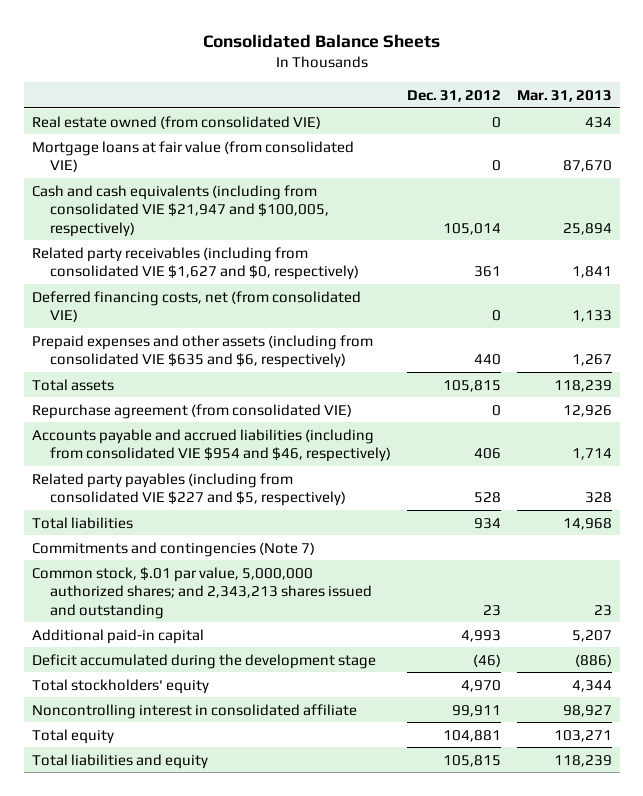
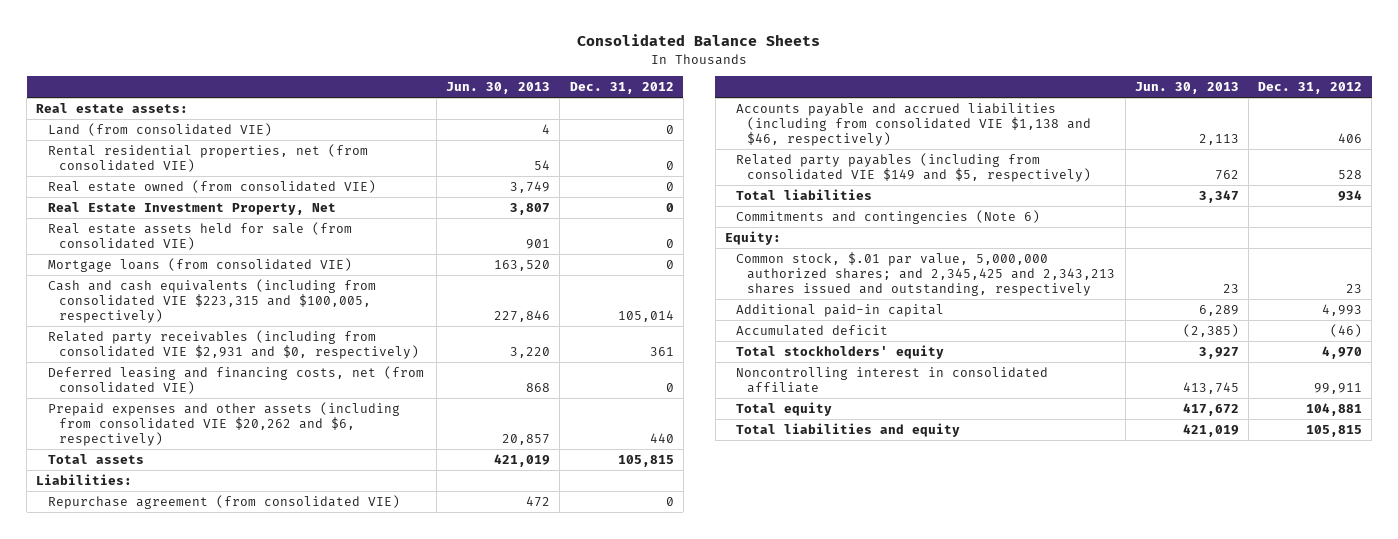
- | Dec. 31, 2012 | Mar. 31, 2013
+ | Jun. 30, 2013 | Dec. 31, 2012
+ Real estate assets:
+ Land (from consolidated VIE) | 4 | 0
+ Rental residential properties, net (from consolidated VIE) | 54 | 0
- Mortgage loans at fair value (from consolidated VIE) | 0 | 87,670
- Cash and cash equivalents (including from consolidated VIE $21,947 and $100,005, respectively) | 105,014 | 25,894
- Related party receivables (including from consolidated VIE $1,627 and $0, respectively) | 361 | 1,841
- Deferred financing costs, net (from consolidated VIE) | 0 | 1,133
- Prepaid expenses and other assets (including from consolidated VIE $635 and $6, respectively) | 440 | 1,267
+ Real Estate Investment Property, Net | 3,807 | 0
+ Real estate assets held for sale (from consolidated VIE) | 901 | 0
+ Mortgage loans (from consolidated VIE) | 163,520 | 0
+ Cash and cash equivalents (including from consolidated VIE $223,315 and $100,005, respectively) | 227,846 | 105,014
+ Related party receivables (including from consolidated VIE $2,931 and $0, respectively) | 3,220 | 361
+ Deferred leasing and financing costs, net (from consolidated VIE) | 868 | 0
+ Prepaid expenses and other assets (including from consolidated VIE $20,262 and $6, respectively) | 20,857 | 440
+ Liabilities:
- Accounts payable and accrued liabilities (including from consolidated VIE $954 and $46, respectively) | 406 | 1,714
- Related party payables (including from consolidated VIE $227 and $5, respectively) | 528 | 328
+ Accounts payable and accrued liabilities (including from consolidated VIE $1,138 and $46, respectively) | 2,113 | 406
+ Related party payables (including from consolidated VIE $149 and $5, respectively) | 762 | 528
- Commitments and contingencies (Note 7)
- Common stock, $.01 par value, 5,000,000 authorized shares; and 2,343,213 shares issued and outstanding | 23 | 23
+ Commitments and contingencies (Note 6)
+ Equity:
+ Common stock, $.01 par value, 5,000,000 authorized shares; and 2,345,425 and 2,343,213 shares issued and outstanding, respectively | 23 | 23
- Deficit accumulated during the development stage | (46) | (886)
+ Accumulated deficit | (2,385) | (46)

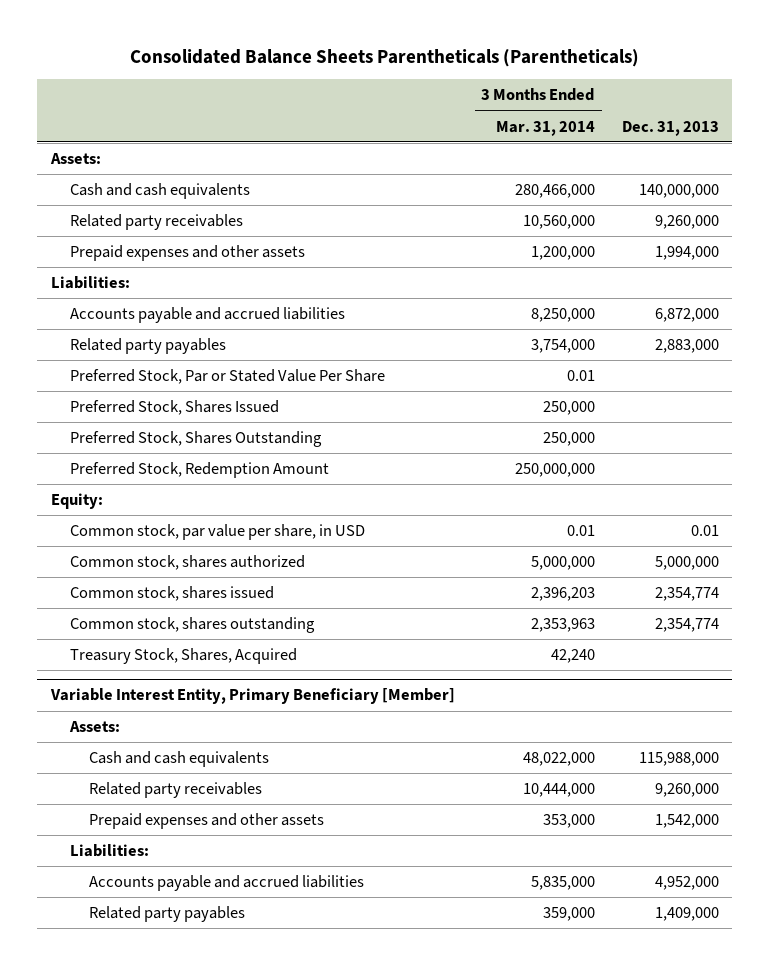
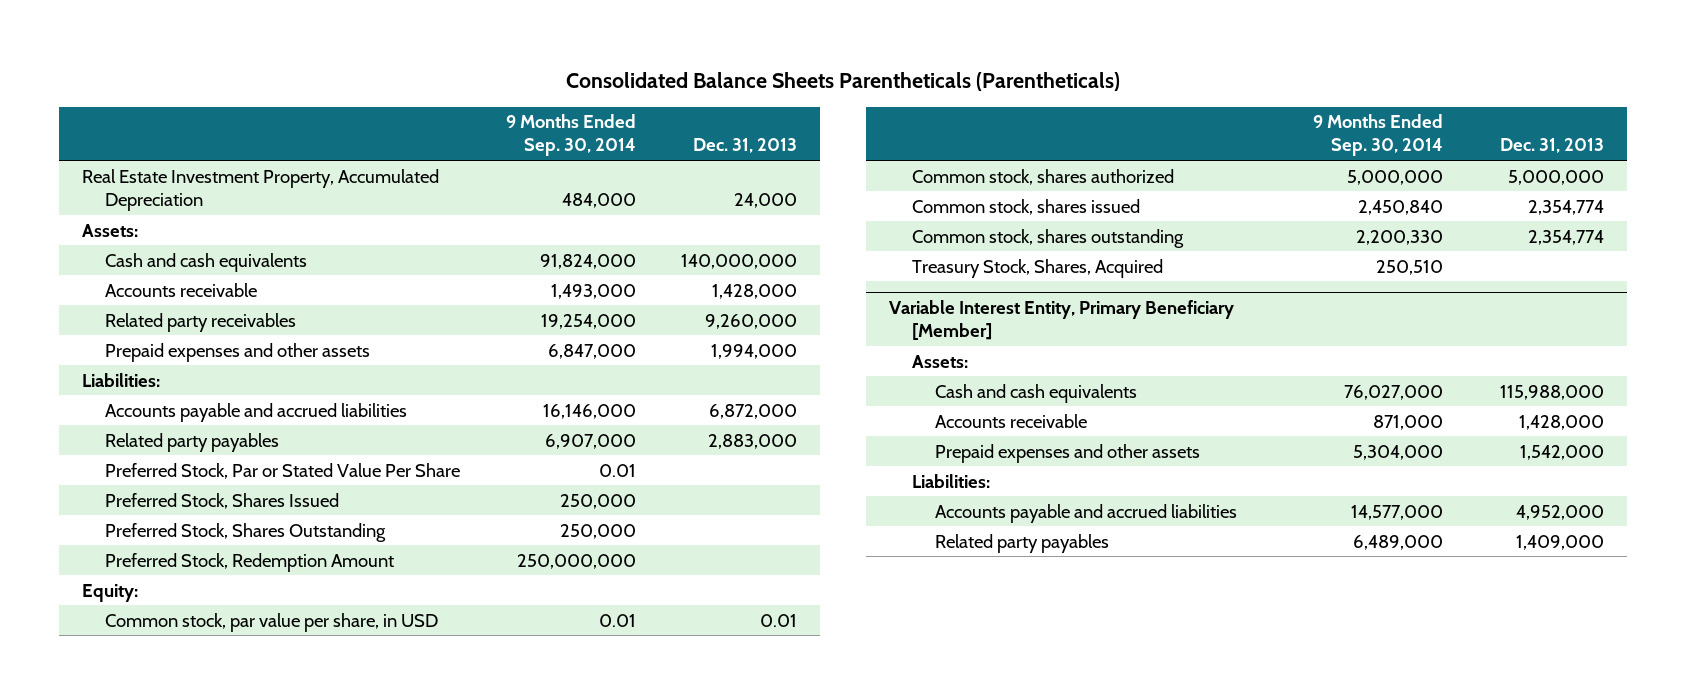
- | 3 Months Ended Mar. 31, 2014 | Dec. 31, 2013
+ | 9 Months Ended Sep. 30, 2014 | Dec. 31, 2013
+ Real Estate Investment Property, Accumulated Depreciation | 484,000 | 24,000
+ Accounts receivable | 1,493,000 | 1,428,000
@ Variable Interest Entity, Primary Beneficiary [Member]
- Related party receivables | 10,444,000 | 9,260,000
+ Accounts receivable | 871,000 | 1,428,000

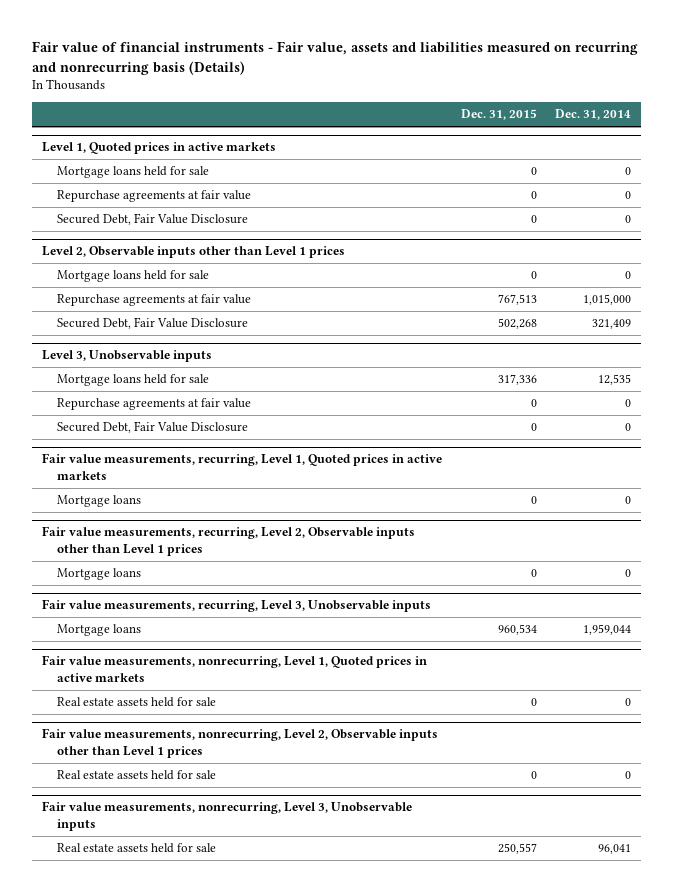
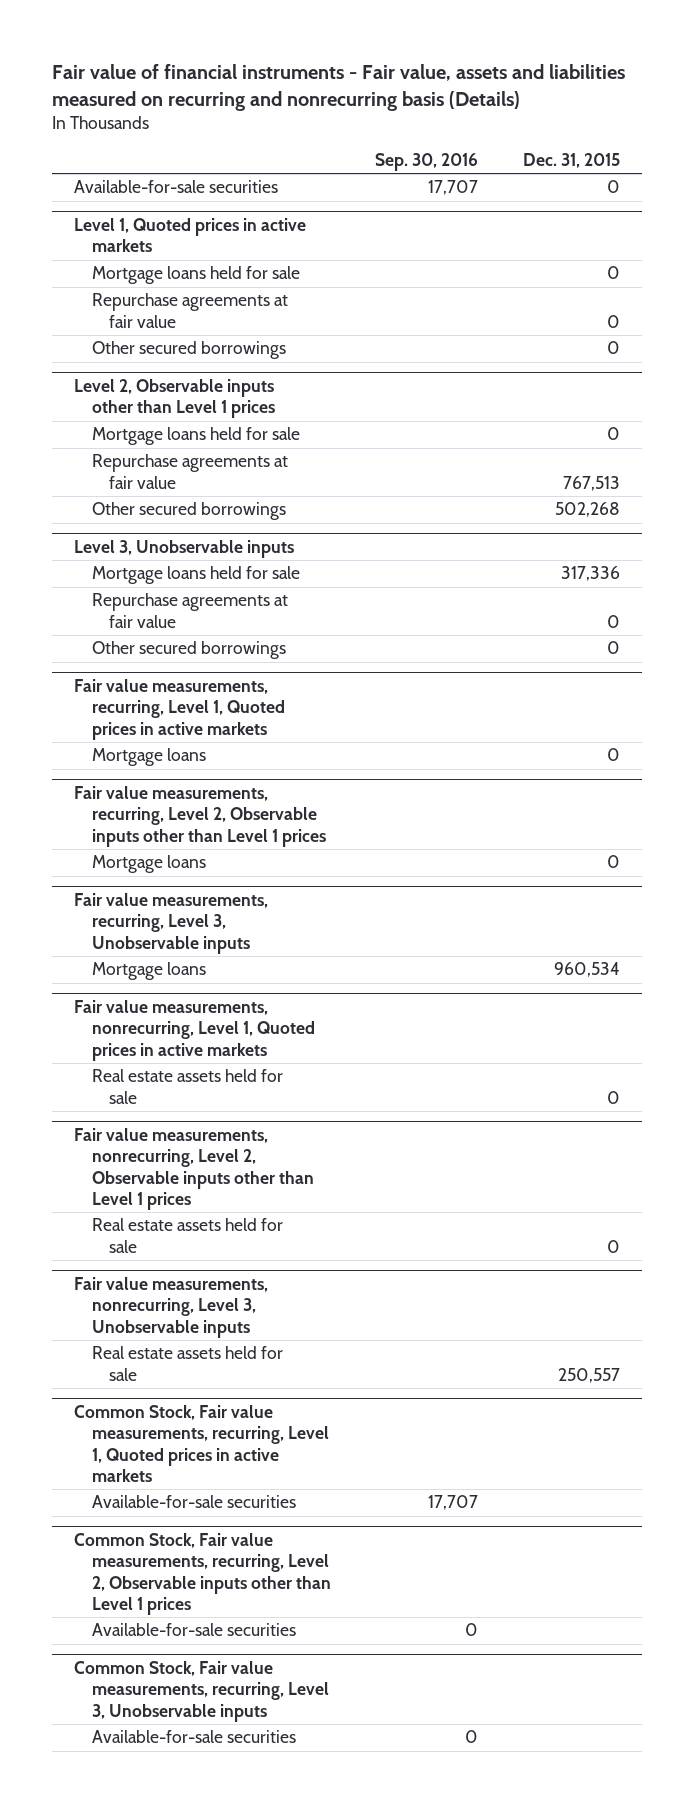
- | Dec. 31, 2015 | Dec. 31, 2014
+ | Sep. 30, 2016 | Dec. 31, 2015
+ Available-for-sale securities | 17,707 | 0
@ Level 1, Quoted prices in active markets
- Secured Debt, Fair Value Disclosure | 0 | 0
+ Other secured borrowings | | 0
@ Level 2, Observable inputs other than Level 1 prices
- Secured Debt, Fair Value Disclosure | 502,268 | 321,409
+ Other secured borrowings | | 502,268
@ Level 3, Unobservable inputs
- Secured Debt, Fair Value Disclosure | 0 | 0
+ Other secured borrowings | | 0
+ Common Stock, Fair value measurements, recurring, Level 1, Quoted prices in active markets
+ Available-for-sale securities | 17,707 |
+ Common Stock, Fair value measurements, recurring, Level 2, Observable inputs other than Level 1 prices
+ Available-for-sale securities | 0 |
+ Common Stock, Fair value measurements, recurring, Level 3, Unobservable inputs
+ Available-for-sale securities | 0 |

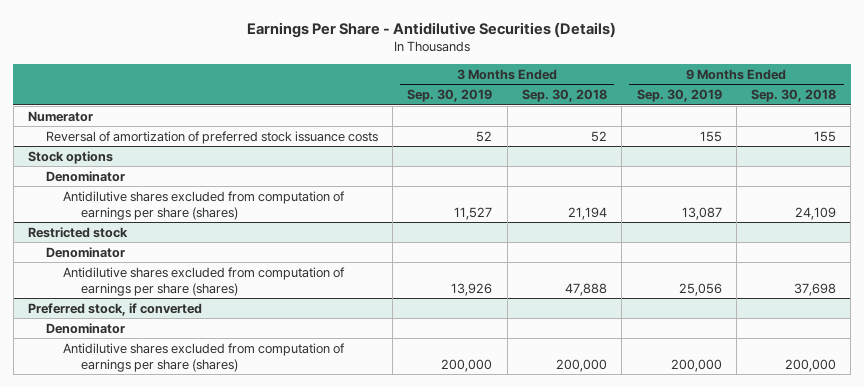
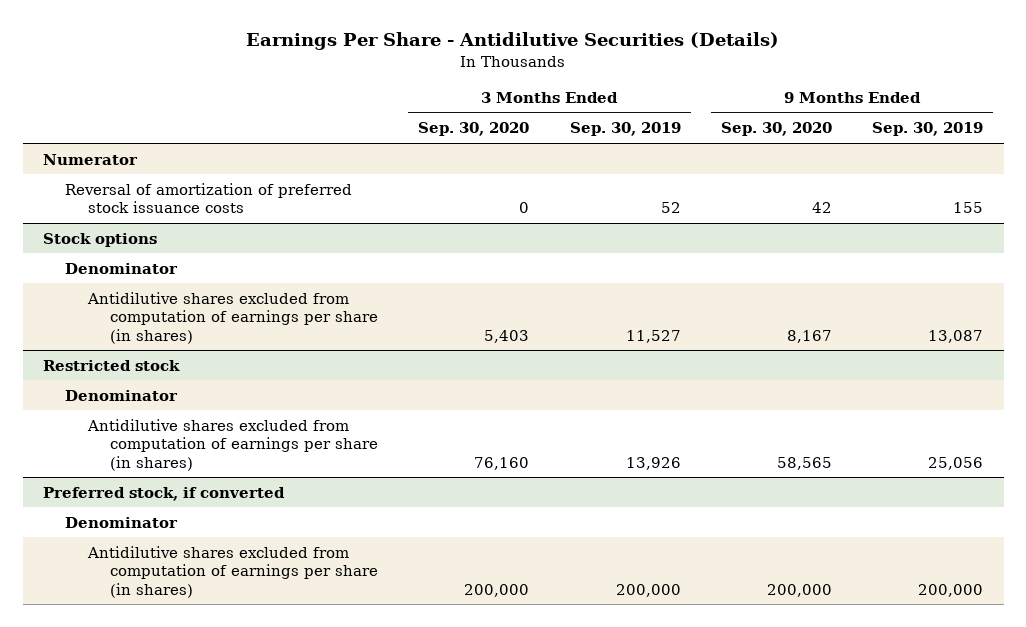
- | 3 Months Ended Sep. 30, 2019 | 3 Months Ended Sep. 30, 2018 | 9 Months Ended Sep. 30, 2019 | 9 Months Ended Sep. 30, 2018
+ | 3 Months Ended Sep. 30, 2020 | 3 Months Ended Sep. 30, 2019 | 9 Months Ended Sep. 30, 2020 | 9 Months Ended Sep. 30, 2019
@ Stock options
- Antidilutive shares excluded from computation of earnings per share (shares) | 11,527 | 21,194 | 13,087 | 24,109
+ Antidilutive shares excluded from computation of earnings per share (in shares) | 5,403 | 11,527 | 8,167 | 13,087
@ Restricted stock
- Antidilutive shares excluded from computation of earnings per share (shares) | 13,926 | 47,888 | 25,056 | 37,698
+ Antidilutive shares excluded from computation of earnings per share (in shares) | 76,160 | 13,926 | 58,565 | 25,056
@ Preferred stock, if converted
- Antidilutive shares excluded from computation of earnings per share (shares) | 200,000 | 200,000 | 200,000 | 200,000
+ Antidilutive shares excluded from computation of earnings per share (in shares) | 200,000 | 200,000 | 200,000 | 200,000

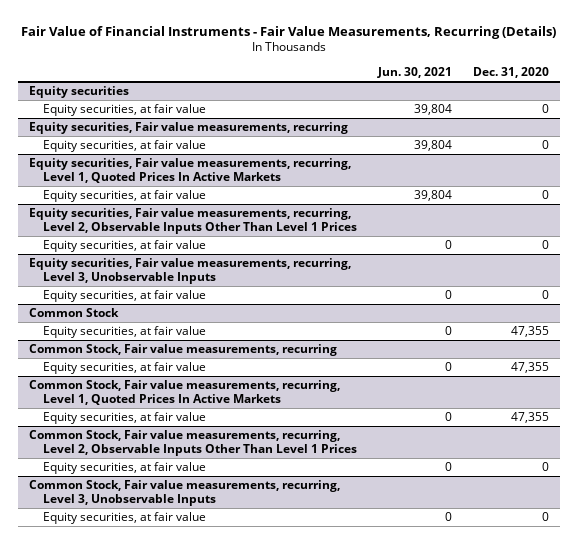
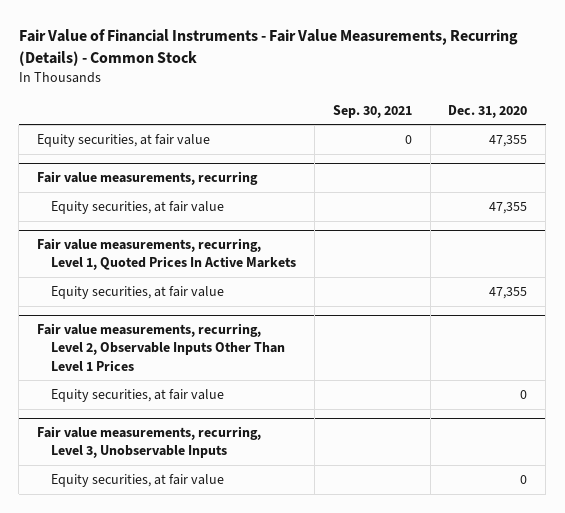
- Fair Value of Financial Instruments - Fair Value Measurements, Recurring (Details)
+ Fair Value of Financial Instruments - Fair Value Measurements, Recurring (Details) - Common Stock
- | Jun. 30, 2021 | Dec. 31, 2020
+ | Sep. 30, 2021 | Dec. 31, 2020
- Equity securities
- Equity securities, at fair value | 39,804 | 0
- Equity securities, Fair value measurements, recurring
- Equity securities, at fair value | 39,804 | 0
- Equity securities, Fair value measurements, recurring, Level 1, Quoted Prices In Active Markets
- Equity securities, at fair value | 39,804 | 0
- Equity securities, Fair value measurements, recurring, Level 2, Observable Inputs Other Than Level 1 Prices
- Equity securities, at fair value | 0 | 0
- Equity securities, Fair value measurements, recurring, Level 3, Unobservable Inputs
- Equity securities, at fair value | 0 | 0
- Common Stock
- Common Stock, Fair value measurements, recurring
+ Fair value measurements, recurring
- Common Stock, Fair value measurements, recurring, Level 1, Quoted Prices In Active Markets
+ Fair value measurements, recurring, Level 1, Quoted Prices In Active Markets
- Common Stock, Fair value measurements, recurring, Level 2, Observable Inputs Other Than Level 1 Prices
+ Fair value measurements, recurring, Level 2, Observable Inputs Other Than Level 1 Prices
- Common Stock, Fair value measurements, recurring, Level 3, Unobservable Inputs
+ Fair value measurements, recurring, Level 3, Unobservable Inputs

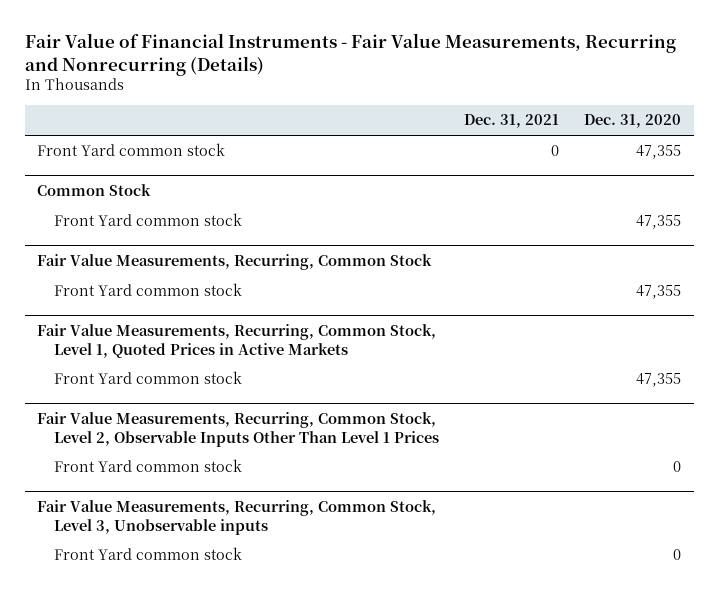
- Fair Value of Financial Instruments - Fair Value Measurements, Recurring (Details) - Common Stock
+ Fair Value of Financial Instruments - Fair Value Measurements, Recurring and Nonrecurring (Details)
- | Sep. 30, 2021 | Dec. 31, 2020
+ | Dec. 31, 2021 | Dec. 31, 2020
- Equity securities, at fair value | 0 | 47,355
- Fair value measurements, recurring
- Equity securities, at fair value | | 47,355
- Fair value measurements, recurring, Level 1, Quoted Prices In Active Markets
- Equity securities, at fair value | | 47,355
- Fair value measurements, recurring, Level 2, Observable Inputs Other Than Level 1 Prices
- Equity securities, at fair value | | 0
- Fair value measurements, recurring, Level 3, Unobservable Inputs
- Equity securities, at fair value | | 0
+ Front Yard common stock | 0 | 47,355
+ Common Stock
+ Front Yard common stock | | 47,355
+ Fair Value Measurements, Recurring, Common Stock
+ Front Yard common stock | | 47,355
+ Fair Value Measurements, Recurring, Common Stock, Level 1, Quoted Prices in Active Markets
+ Front Yard common stock | | 47,355
+ Fair Value Measurements, Recurring, Common Stock, Level 2, Observable Inputs Other Than Level 1 Prices
+ Front Yard common stock | | 0
+ Fair Value Measurements, Recurring, Common Stock, Level 3, Unobservable inputs
+ Front Yard common stock | | 0

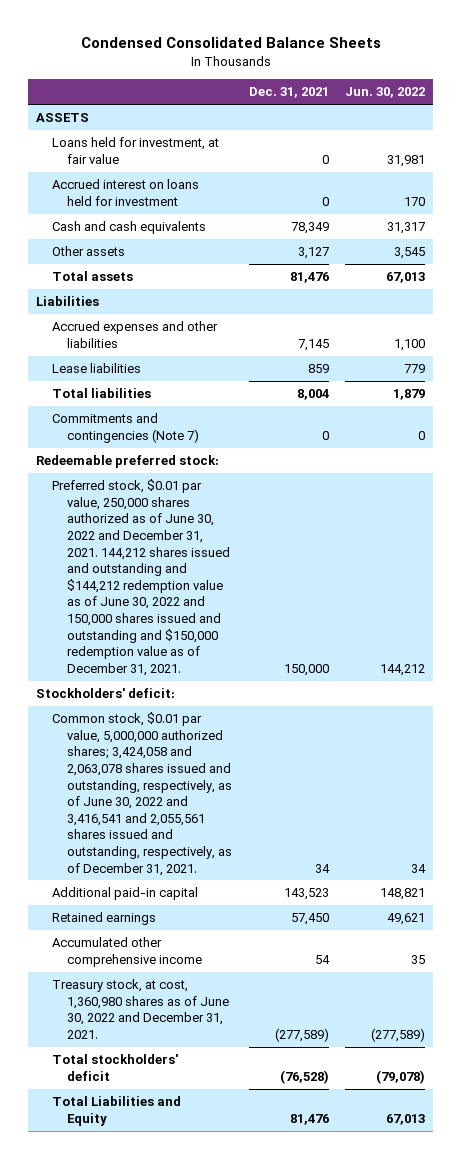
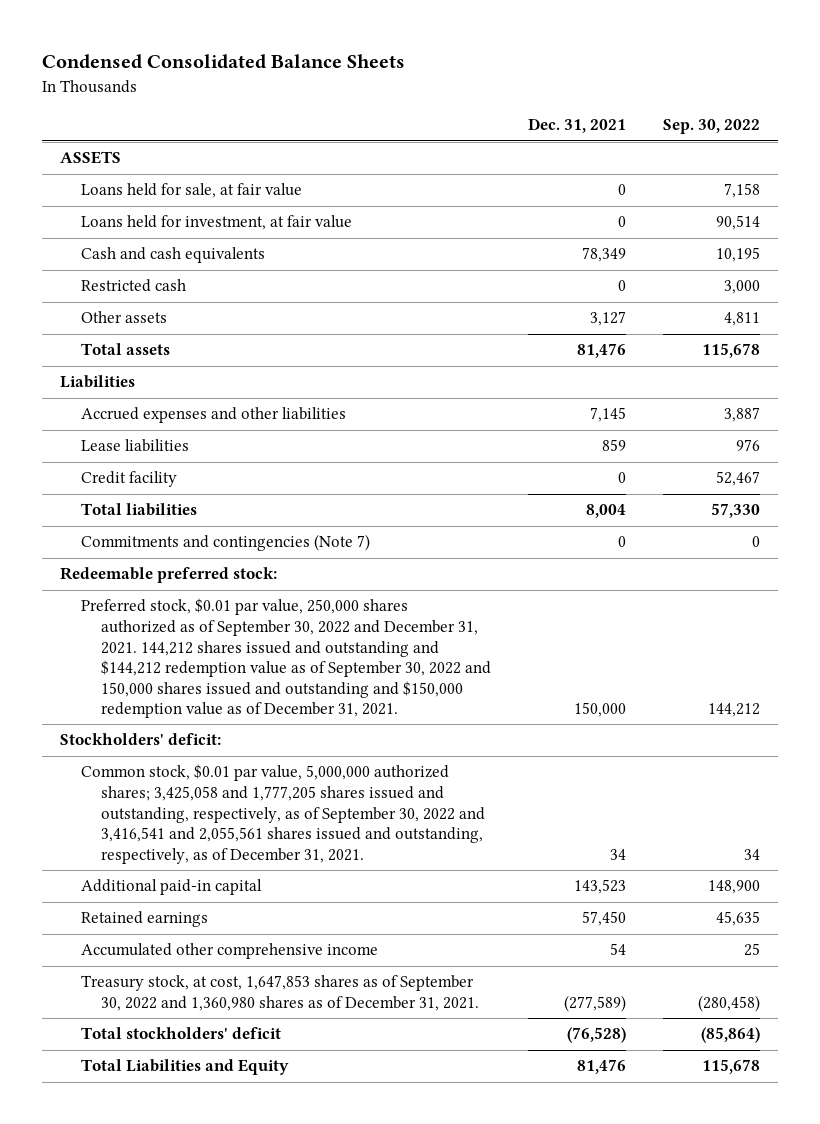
- | Dec. 31, 2021 | Jun. 30, 2022
+ | Dec. 31, 2021 | Sep. 30, 2022
+ Loans held for sale, at fair value | 0 | 7,158
- Accrued interest on loans held for investment | 0 | 170
+ Restricted cash | 0 | 3,000
+ Credit facility | 0 | 52,467
- Preferred stock, $0.01 par value, 250,000 shares authorized as of June 30, 2022 and December 31, 2021. 144,212 shares issued and outstanding and $144,212 redemption value as of June 30, 2022 and 150,000 shares issued and outstanding and $150,000 redemption value as of December 31, 2021. | 150,000 | 144,212
+ Preferred stock, $0.01 par value, 250,000 shares authorized as of September 30, 2022 and December 31, 2021. 144,212 shares issued and outstanding and $144,212 redemption value as of September 30, 2022 and 150,000 shares issued and outstanding and $150,000 redemption value as of December 31, 2021. | 150,000 | 144,212
- Common stock, $0.01 par value, 5,000,000 authorized shares; 3,424,058 and 2,063,078 shares issued and outstanding, respectively, as of June 30, 2022 and 3,416,541 and 2,055,561 shares issued and outstanding, respectively, as of December 31, 2021. | 34 | 34
+ Common stock, $0.01 par value, 5,000,000 authorized shares; 3,425,058 and 1,777,205 shares issued and outstanding, respectively, as of September 30, 2022 and 3,416,541 and 2,055,561 shares issued and outstanding, respectively, as of December 31, 2021. | 34 | 34
- Treasury stock, at cost, 1,360,980 shares as of June 30, 2022 and December 31, 2021. | (277,589) | (277,589)
+ Treasury stock, at cost, 1,647,853 shares as of September 30, 2022 and 1,360,980 shares as of December 31, 2021. | (277,589) | (280,458)

